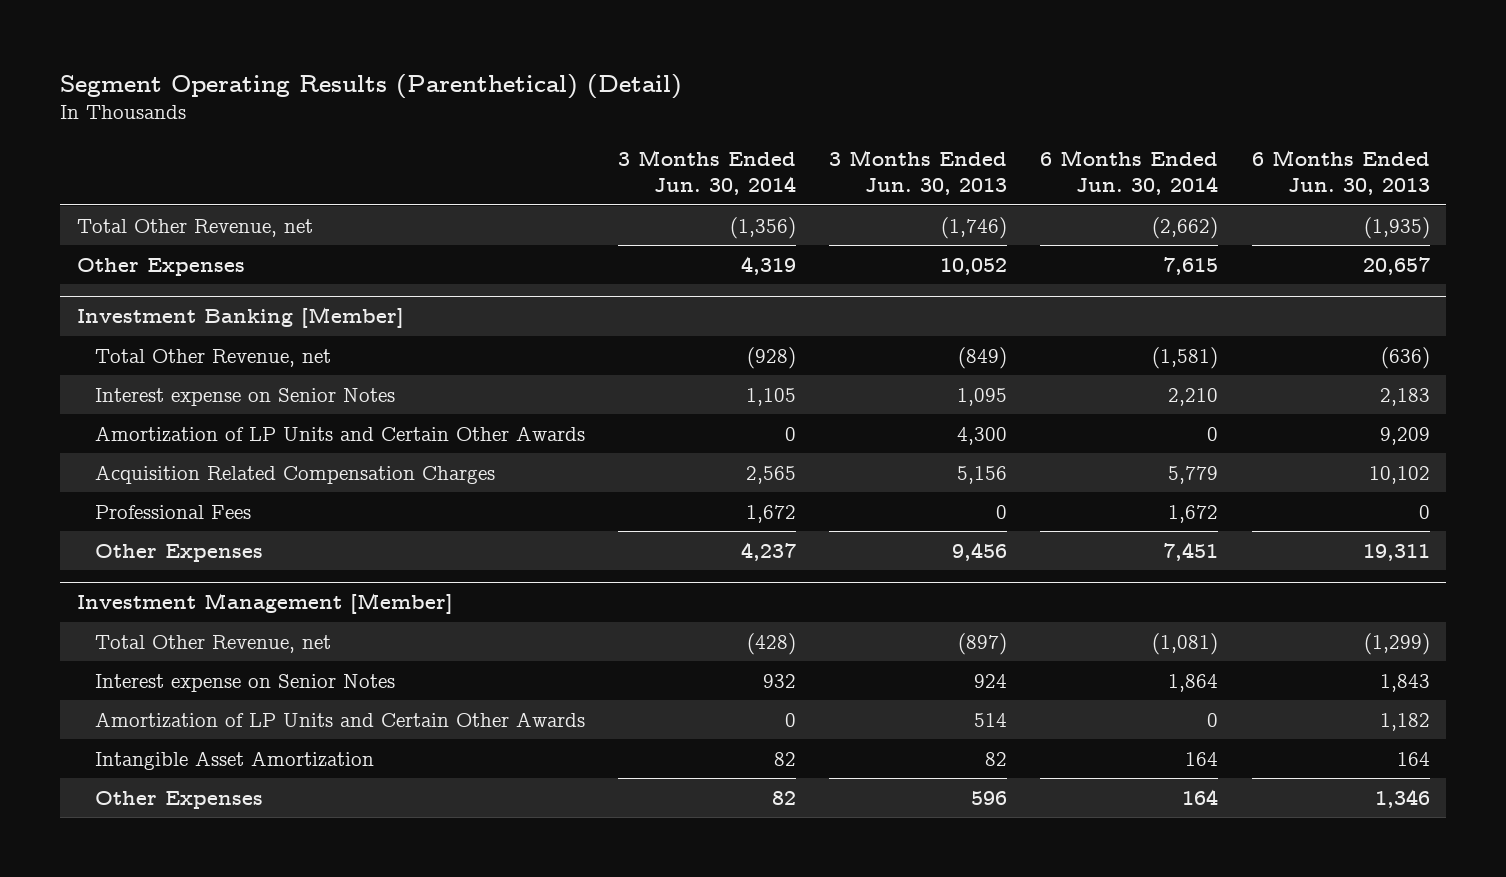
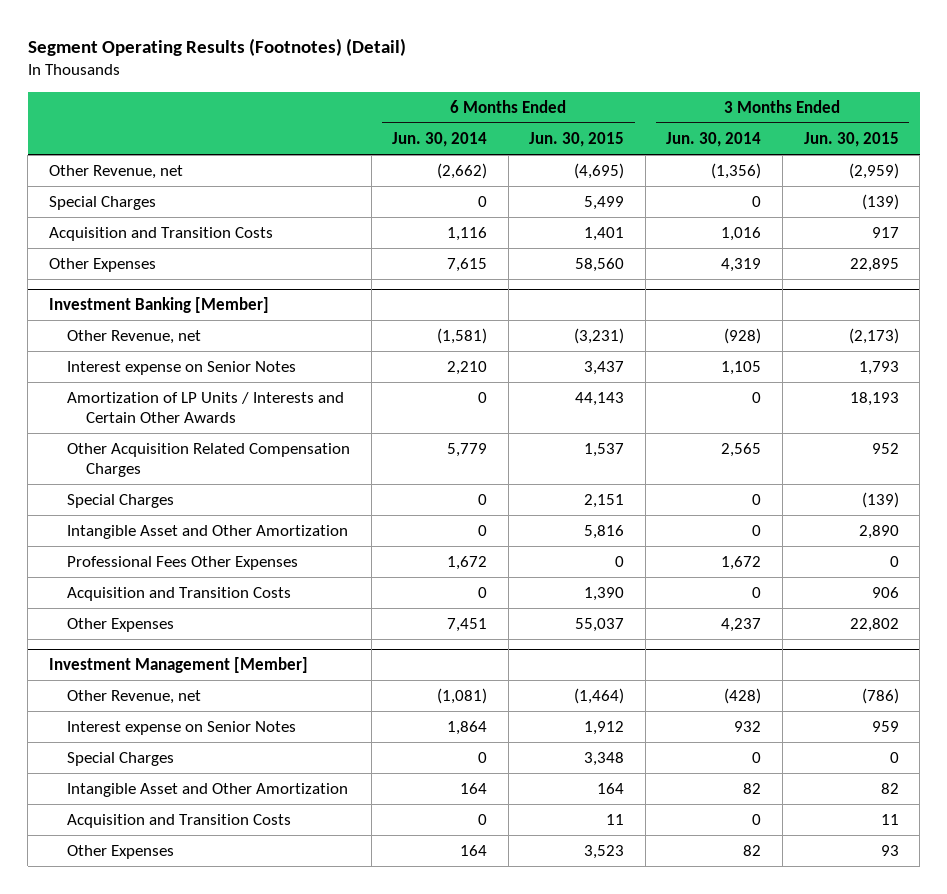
- Segment Operating Results (Parenthetical) (Detail)
+ Segment Operating Results (Footnotes) (Detail)
- | 3 Months Ended Jun. 30, 2014 | 3 Months Ended Jun. 30, 2013 | 6 Months Ended Jun. 30, 2014 | 6 Months Ended Jun. 30, 2013
+ | 6 Months Ended Jun. 30, 2014 | 6 Months Ended Jun. 30, 2015 | 3 Months Ended Jun. 30, 2014 | 3 Months Ended Jun. 30, 2015
- Total Other Revenue, net | (1,356) | (1,746) | (2,662) | (1,935)
+ Other Revenue, net | (2,662) | (4,695) | (1,356) | (2,959)
+ Special Charges | 0 | 5,499 | 0 | (139)
+ Acquisition and Transition Costs | 1,116 | 1,401 | 1,016 | 917
@ Investment Banking [Member]
- Total Other Revenue, net | (928) | (849) | (1,581) | (636)
+ Other Revenue, net | (1,581) | (3,231) | (928) | (2,173)
- Amortization of LP Units and Certain Other Awards | 0 | 4,300 | 0 | 9,209
- Acquisition Related Compensation Charges | 2,565 | 5,156 | 5,779 | 10,102
- Professional Fees | 1,672 | 0 | 1,672 | 0
+ Amortization of LP Units / Interests and Certain Other Awards | 0 | 44,143 | 0 | 18,193
+ Other Acquisition Related Compensation Charges | 5,779 | 1,537 | 2,565 | 952
+ Special Charges | 0 | 2,151 | 0 | (139)
+ Intangible Asset and Other Amortization | 0 | 5,816 | 0 | 2,890
+ Professional Fees Other Expenses | 1,672 | 0 | 1,672 | 0
+ Acquisition and Transition Costs | 0 | 1,390 | 0 | 906
@ Investment Management [Member]
- Total Other Revenue, net | (428) | (897) | (1,081) | (1,299)
+ Other Revenue, net | (1,081) | (1,464) | (428) | (786)
- Amortization of LP Units and Certain Other Awards | 0 | 514 | 0 | 1,182
- Intangible Asset Amortization | 82 | 82 | 164 | 164
+ Special Charges | 0 | 3,348 | 0 | 0
+ Intangible Asset and Other Amortization | 164 | 164 | 82 | 82
+ Acquisition and Transition Costs | 0 | 11 | 0 | 11

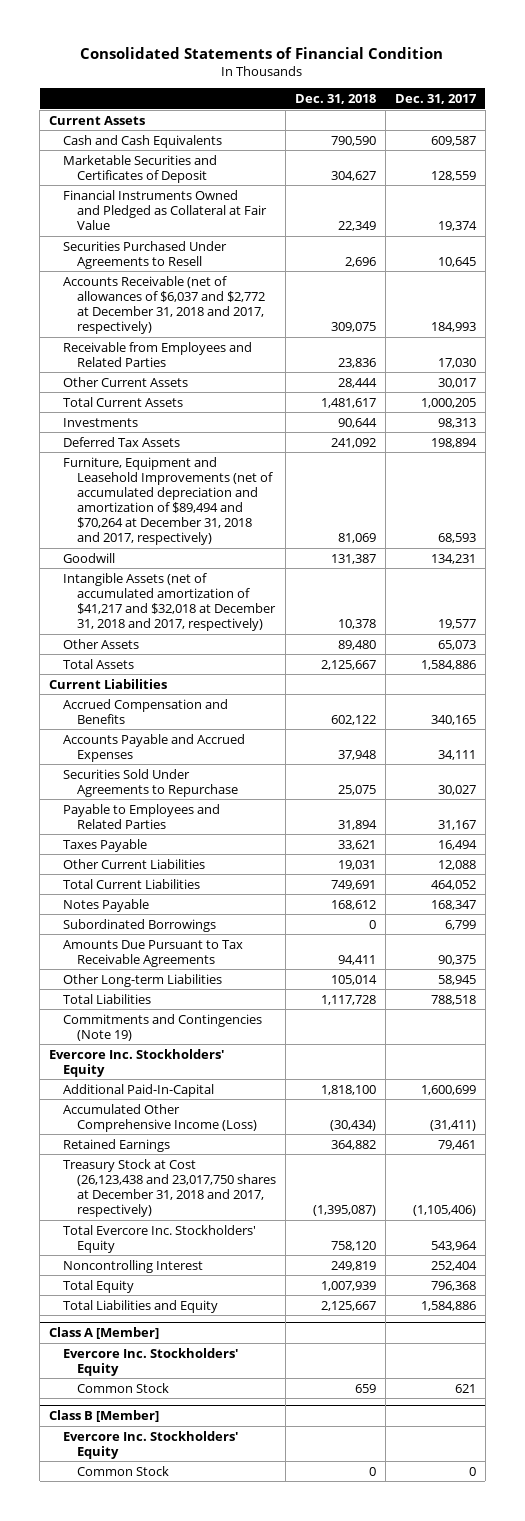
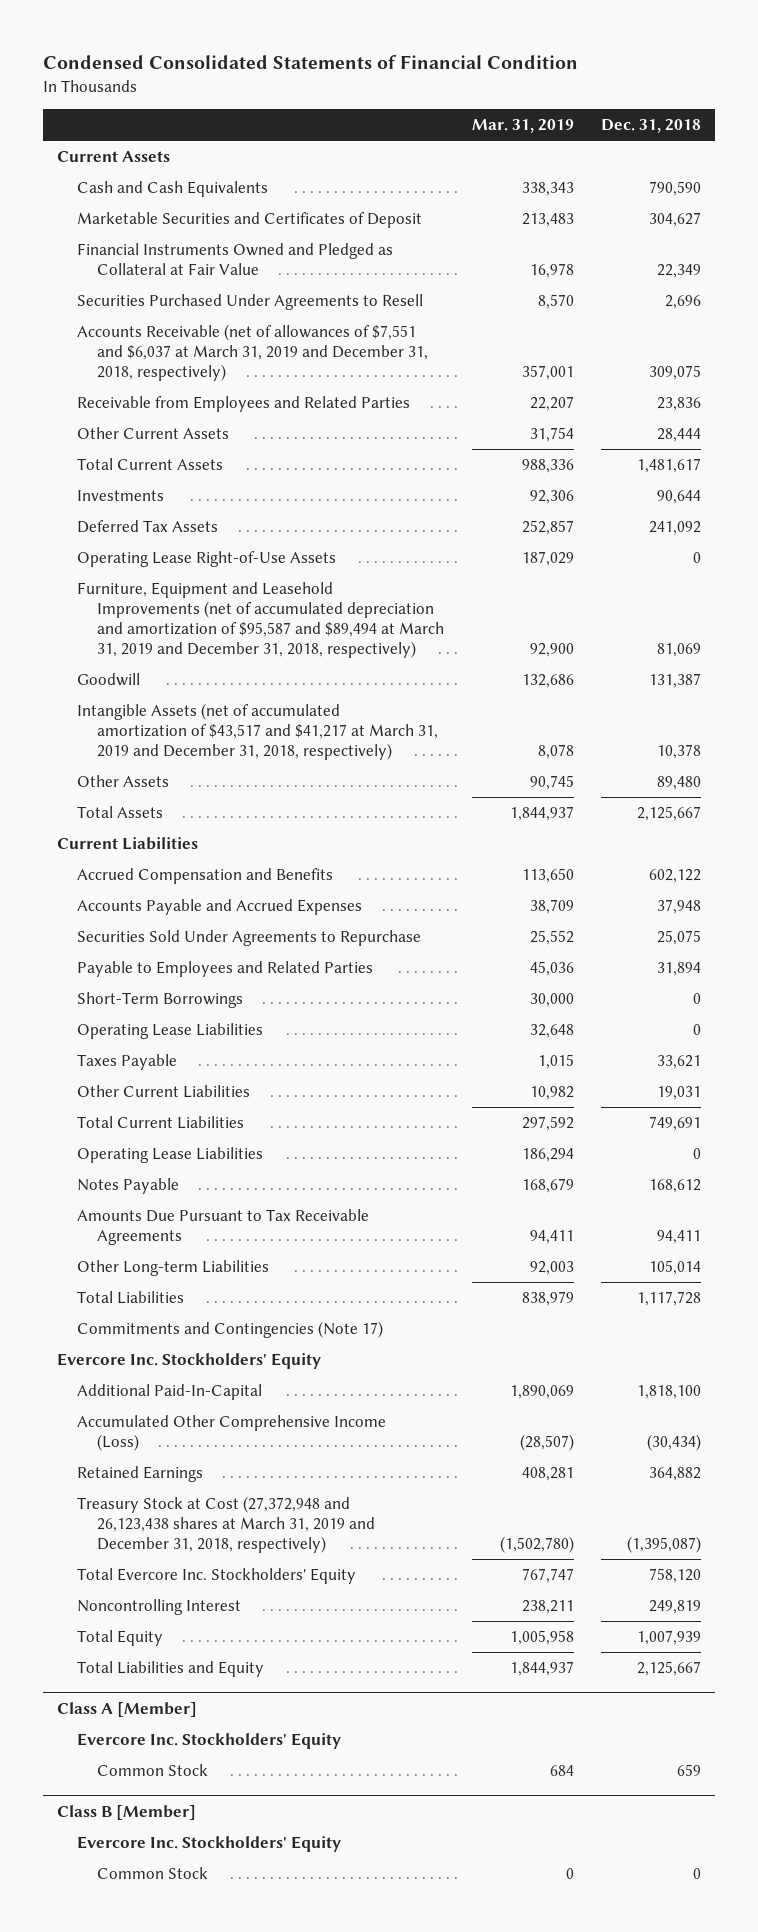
- Consolidated Statements of Financial Condition
+ Condensed Consolidated Statements of Financial Condition
- | Dec. 31, 2018 | Dec. 31, 2017
+ | Mar. 31, 2019 | Dec. 31, 2018
- Accounts Receivable (net of allowances of $6,037 and $2,772 at December 31, 2018 and 2017, respectively) | 309,075 | 184,993
+ Accounts Receivable (net of allowances of $7,551 and $6,037 at March 31, 2019 and December 31, 2018, respectively) | 357,001 | 309,075
- Furniture, Equipment and Leasehold Improvements (net of accumulated depreciation and amortization of $89,494 and $70,264 at December 31, 2018 and 2017, respectively) | 81,069 | 68,593
+ Operating Lease Right-of-Use Assets | 187,029 | 0
+ Furniture, Equipment and Leasehold Improvements (net of accumulated depreciation and amortization of $95,587 and $89,494 at March 31, 2019 and December 31, 2018, respectively) | 92,900 | 81,069
- Intangible Assets (net of accumulated amortization of $41,217 and $32,018 at December 31, 2018 and 2017, respectively) | 10,378 | 19,577
+ Intangible Assets (net of accumulated amortization of $43,517 and $41,217 at March 31, 2019 and December 31, 2018, respectively) | 8,078 | 10,378
+ Short-Term Borrowings | 30,000 | 0
+ Operating Lease Liabilities | 32,648 | 0
+ Operating Lease Liabilities | 186,294 | 0
- Subordinated Borrowings | 0 | 6,799
- Commitments and Contingencies (Note 19)
+ Commitments and Contingencies (Note 17)
- Treasury Stock at Cost (26,123,438 and 23,017,750 shares at December 31, 2018 and 2017, respectively) | (1,395,087) | (1,105,406)
+ Treasury Stock at Cost (27,372,948 and 26,123,438 shares at March 31, 2019 and December 31, 2018, respectively) | (1,502,780) | (1,395,087)

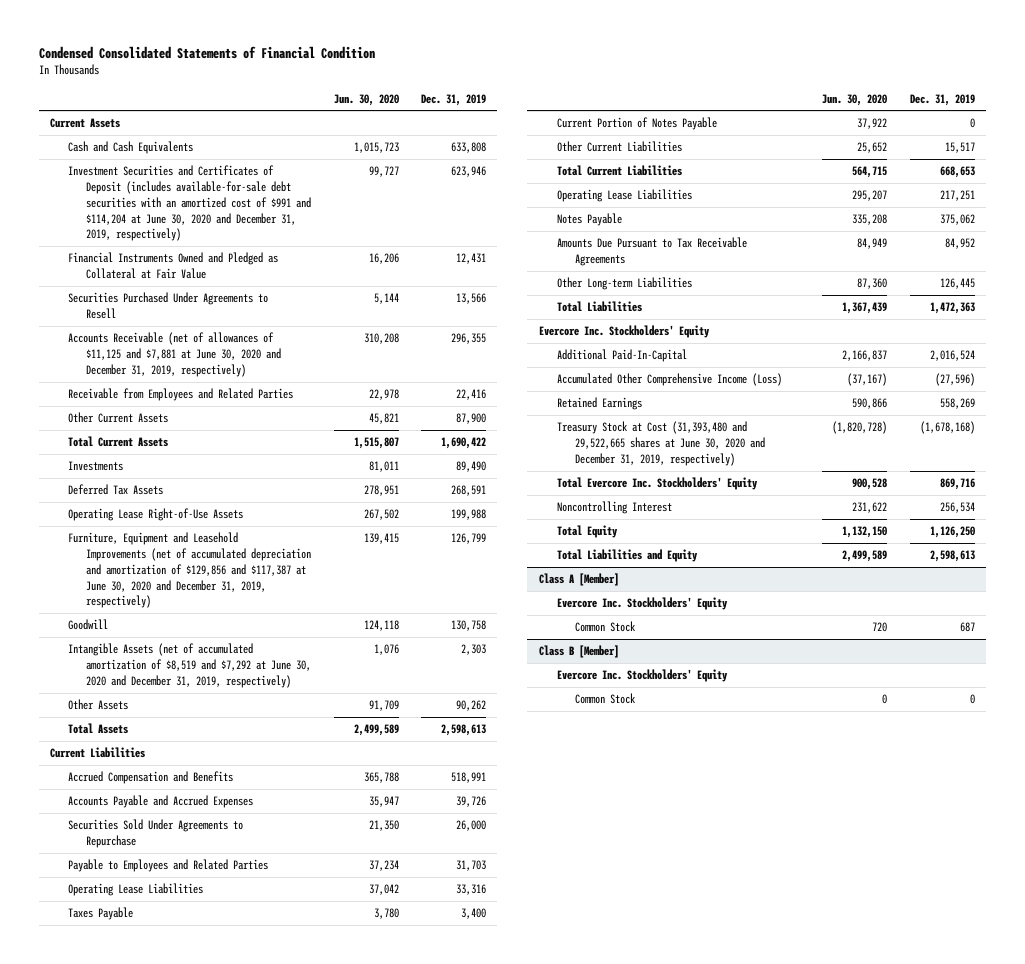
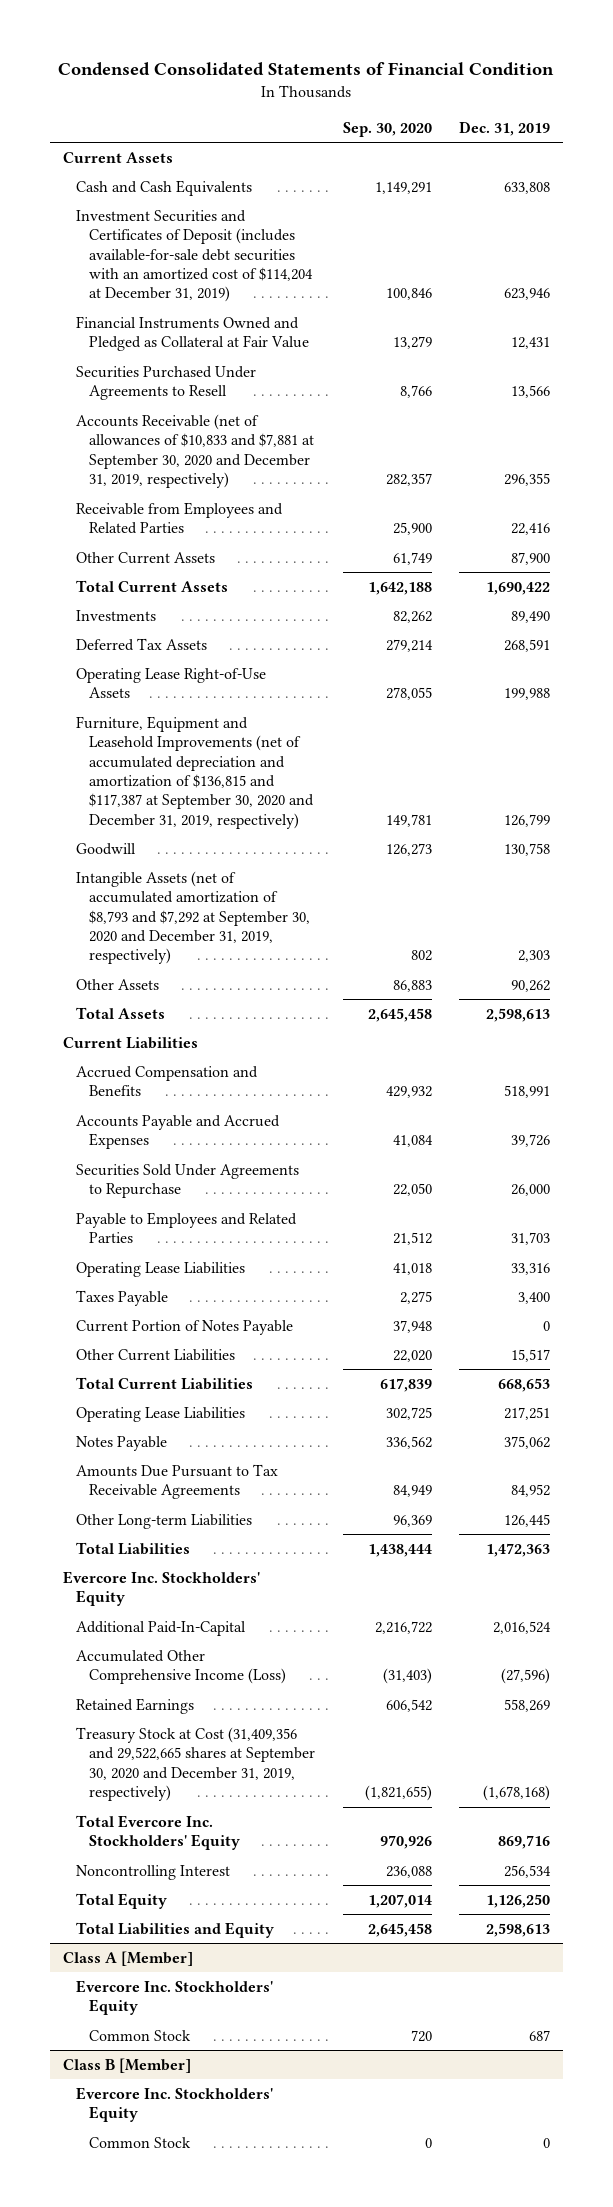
- | Jun. 30, 2020 | Dec. 31, 2019
+ | Sep. 30, 2020 | Dec. 31, 2019
- Investment Securities and Certificates of Deposit (includes available-for-sale debt securities with an amortized cost of $991 and $114,204 at June 30, 2020 and December 31, 2019, respectively) | 99,727 | 623,946
+ Investment Securities and Certificates of Deposit (includes available-for-sale debt securities with an amortized cost of $114,204 at December 31, 2019) | 100,846 | 623,946
- Accounts Receivable (net of allowances of $11,125 and $7,881 at June 30, 2020 and December 31, 2019, respectively) | 310,208 | 296,355
+ Accounts Receivable (net of allowances of $10,833 and $7,881 at September 30, 2020 and December 31, 2019, respectively) | 282,357 | 296,355
- Furniture, Equipment and Leasehold Improvements (net of accumulated depreciation and amortization of $129,856 and $117,387 at June 30, 2020 and December 31, 2019, respectively) | 139,415 | 126,799
+ Furniture, Equipment and Leasehold Improvements (net of accumulated depreciation and amortization of $136,815 and $117,387 at September 30, 2020 and December 31, 2019, respectively) | 149,781 | 126,799
- Intangible Assets (net of accumulated amortization of $8,519 and $7,292 at June 30, 2020 and December 31, 2019, respectively) | 1,076 | 2,303
+ Intangible Assets (net of accumulated amortization of $8,793 and $7,292 at September 30, 2020 and December 31, 2019, respectively) | 802 | 2,303
- Treasury Stock at Cost (31,393,480 and 29,522,665 shares at June 30, 2020 and December 31, 2019, respectively) | (1,820,728) | (1,678,168)
+ Treasury Stock at Cost (31,409,356 and 29,522,665 shares at September 30, 2020 and December 31, 2019, respectively) | (1,821,655) | (1,678,168)

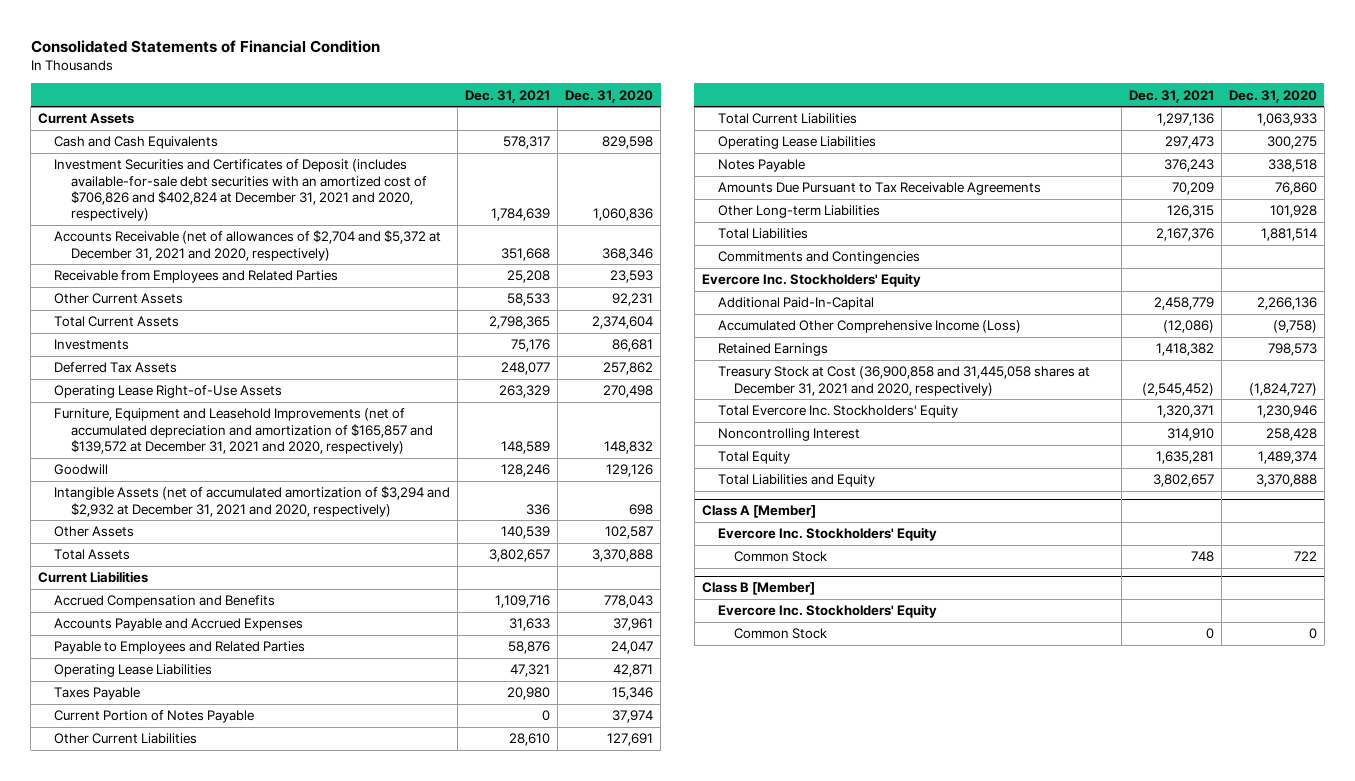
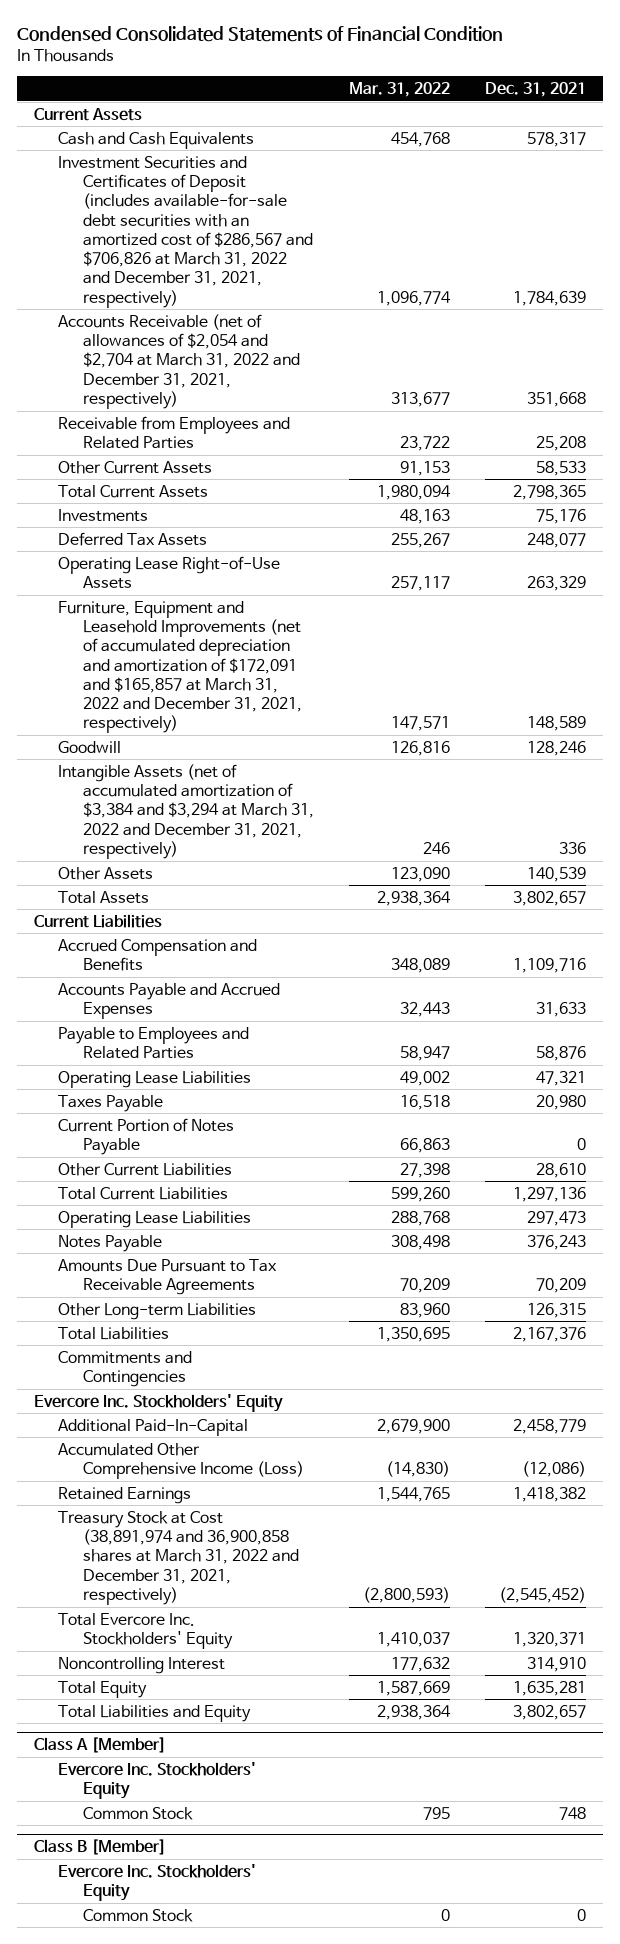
- Consolidated Statements of Financial Condition
+ Condensed Consolidated Statements of Financial Condition
- | Dec. 31, 2021 | Dec. 31, 2020
+ | Mar. 31, 2022 | Dec. 31, 2021
- Investment Securities and Certificates of Deposit (includes available-for-sale debt securities with an amortized cost of $706,826 and $402,824 at December 31, 2021 and 2020, respectively) | 1,784,639 | 1,060,836
- Accounts Receivable (net of allowances of $2,704 and $5,372 at December 31, 2021 and 2020, respectively) | 351,668 | 368,346
+ Investment Securities and Certificates of Deposit (includes available-for-sale debt securities with an amortized cost of $286,567 and $706,826 at March 31, 2022 and December 31, 2021, respectively) | 1,096,774 | 1,784,639
+ Accounts Receivable (net of allowances of $2,054 and $2,704 at March 31, 2022 and December 31, 2021, respectively) | 313,677 | 351,668
- Furniture, Equipment and Leasehold Improvements (net of accumulated depreciation and amortization of $165,857 and $139,572 at December 31, 2021 and 2020, respectively) | 148,589 | 148,832
+ Furniture, Equipment and Leasehold Improvements (net of accumulated depreciation and amortization of $172,091 and $165,857 at March 31, 2022 and December 31, 2021, respectively) | 147,571 | 148,589
- Intangible Assets (net of accumulated amortization of $3,294 and $2,932 at December 31, 2021 and 2020, respectively) | 336 | 698
+ Intangible Assets (net of accumulated amortization of $3,384 and $3,294 at March 31, 2022 and December 31, 2021, respectively) | 246 | 336
- Treasury Stock at Cost (36,900,858 and 31,445,058 shares at December 31, 2021 and 2020, respectively) | (2,545,452) | (1,824,727)
+ Treasury Stock at Cost (38,891,974 and 36,900,858 shares at March 31, 2022 and December 31, 2021, respectively) | (2,800,593) | (2,545,452)

